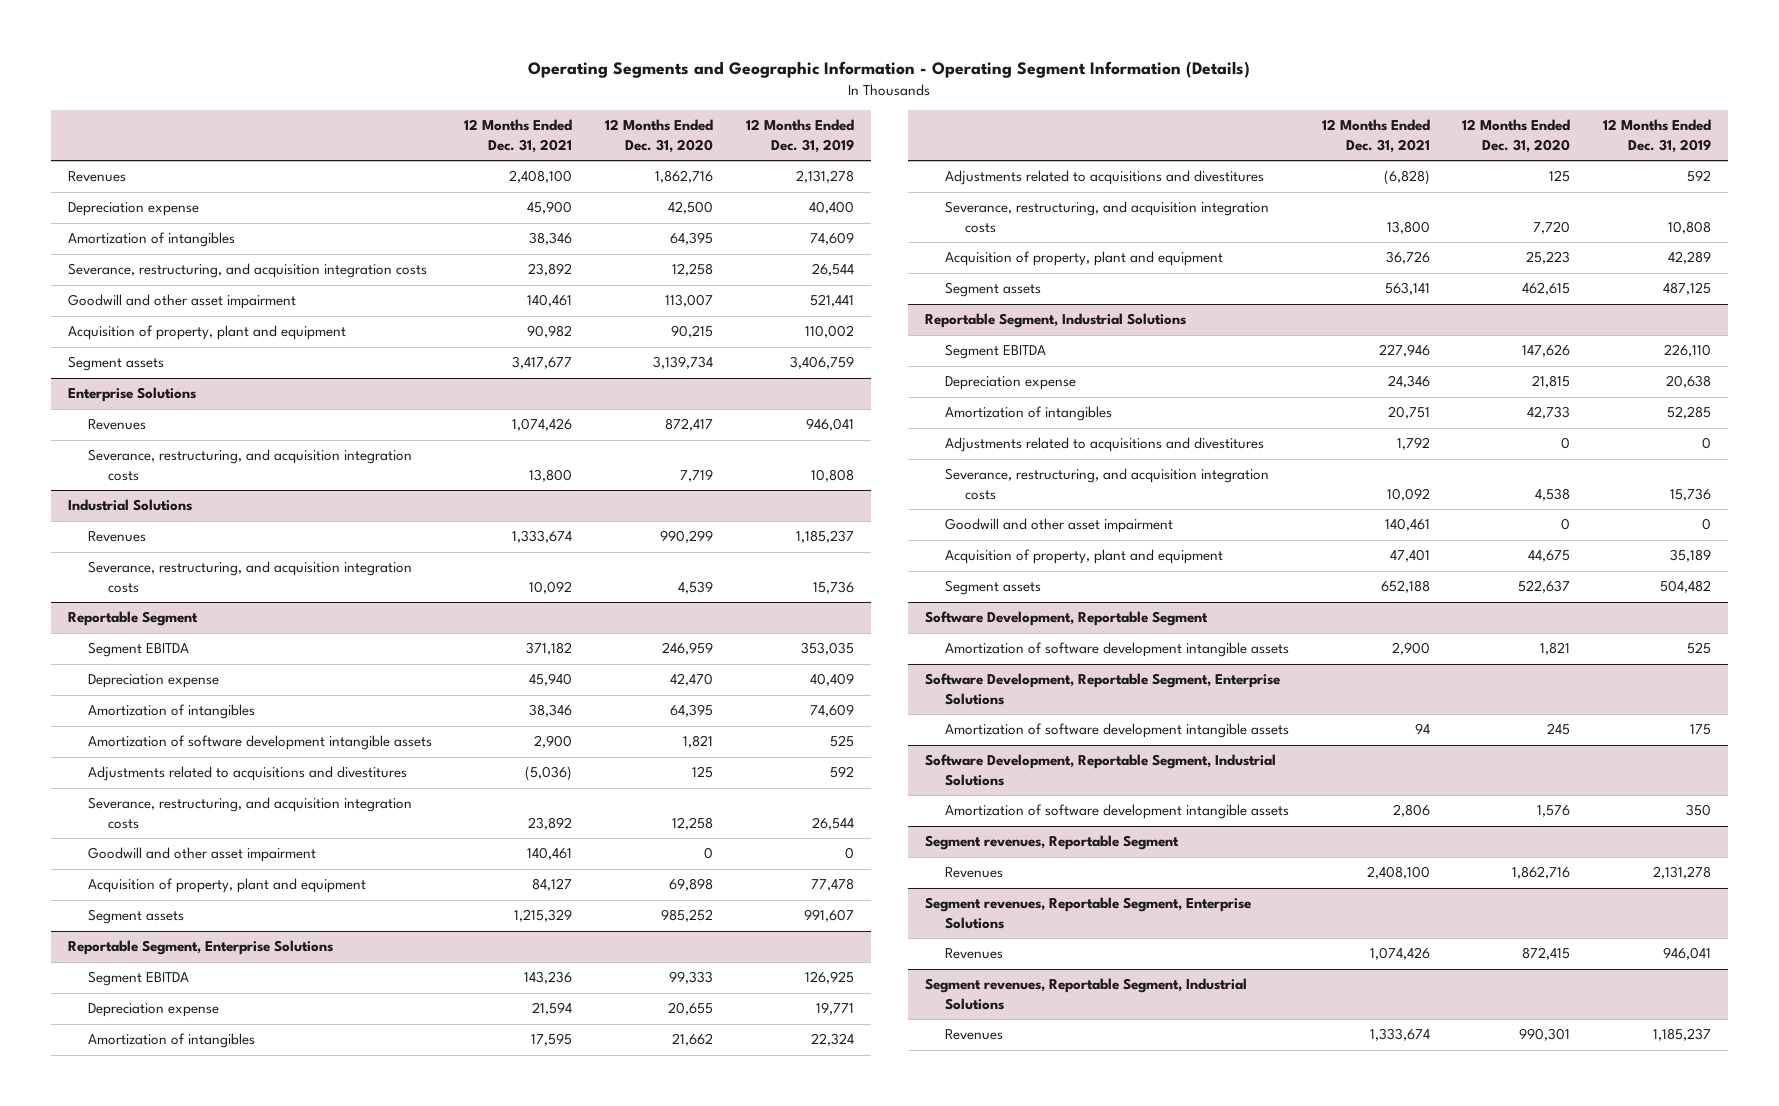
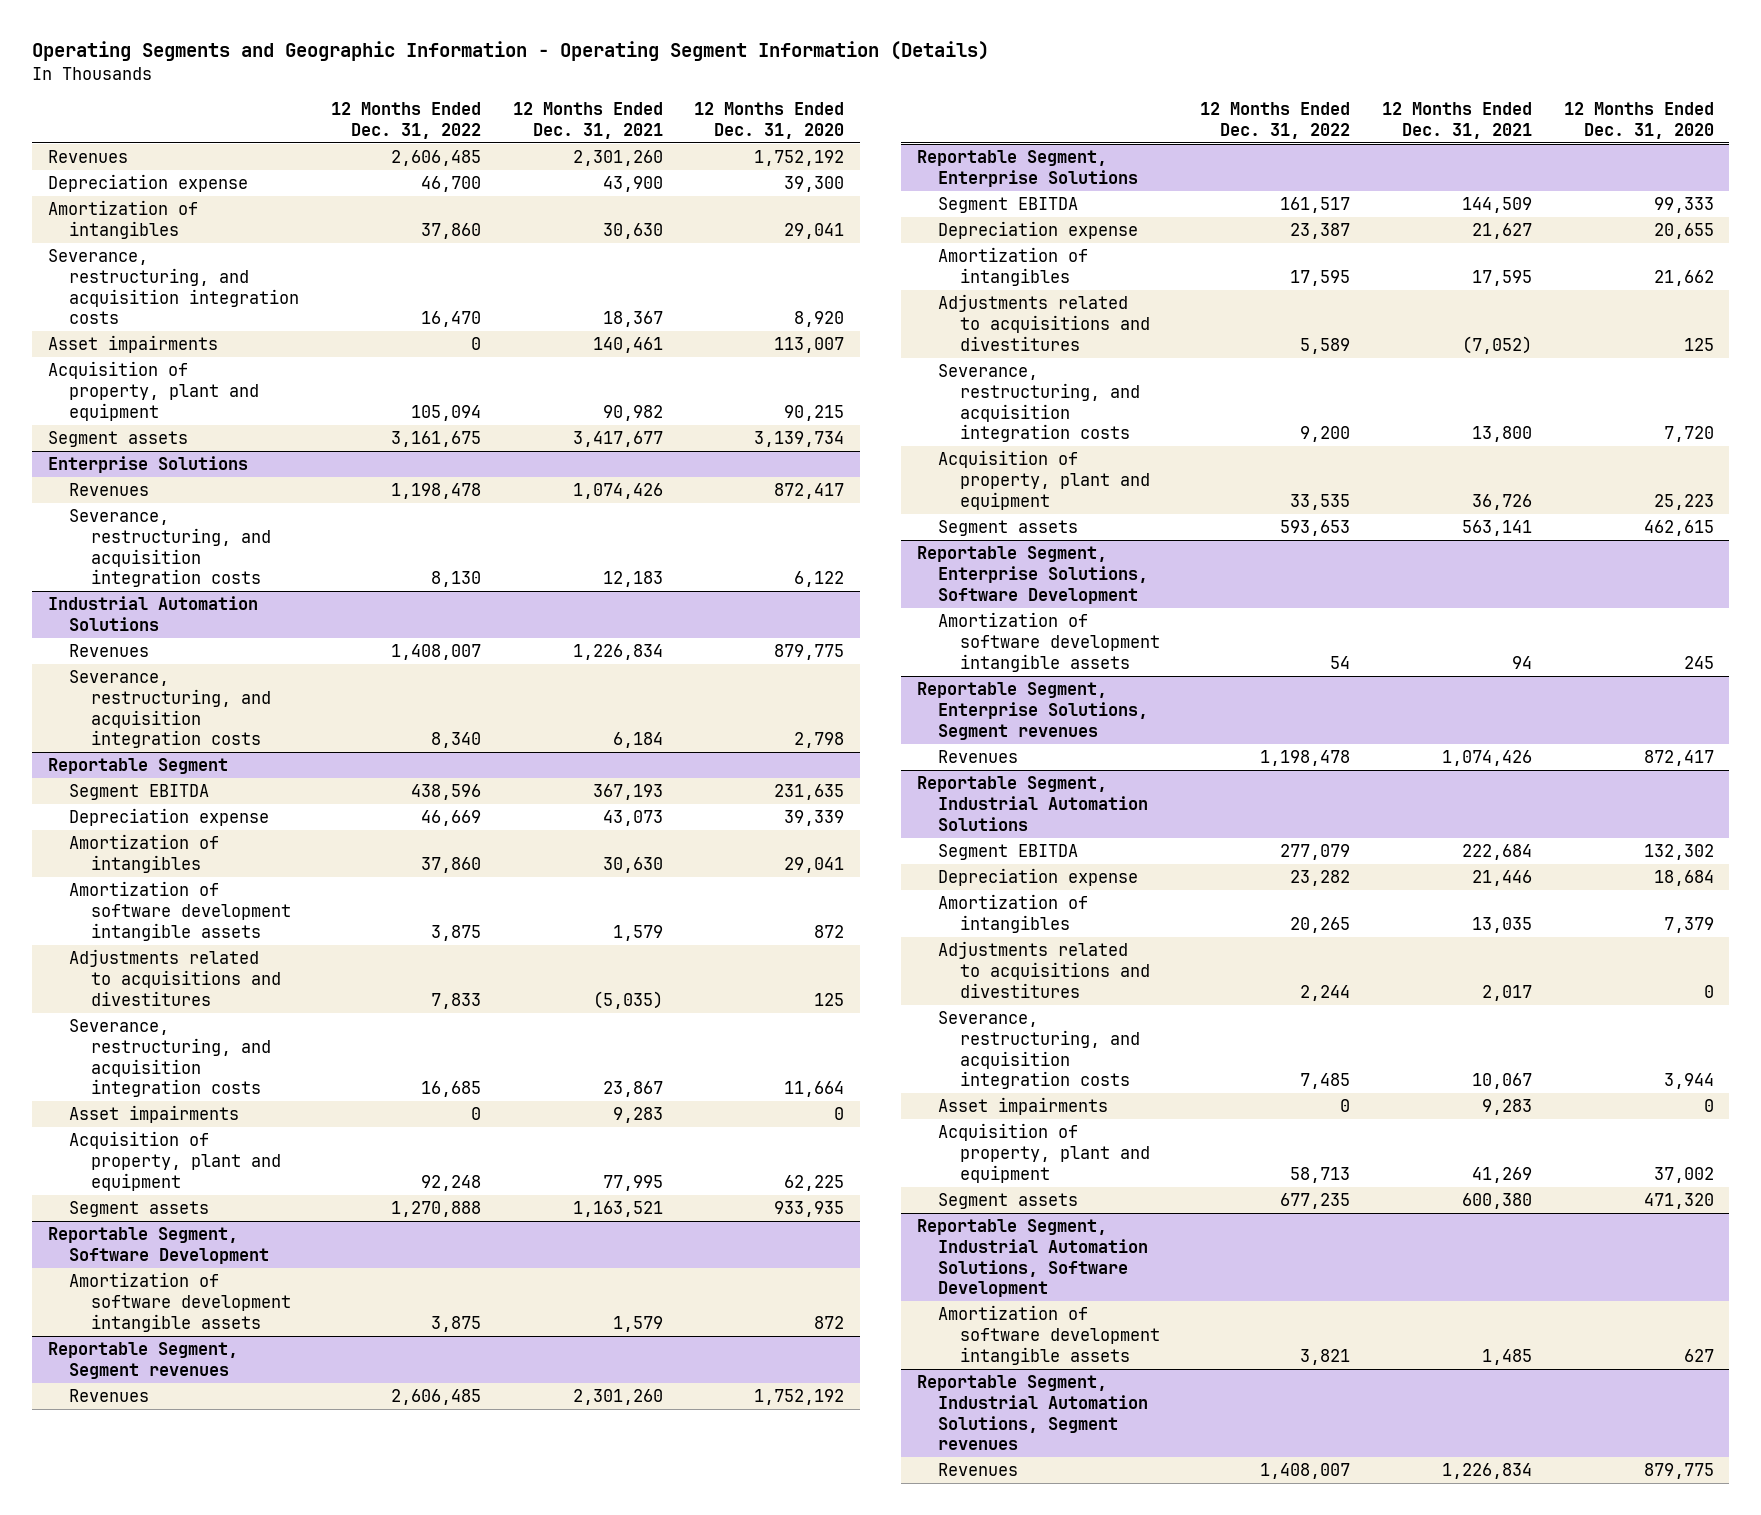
- | 12 Months Ended Dec. 31, 2021 | 12 Months Ended Dec. 31, 2020 | 12 Months Ended Dec. 31, 2019
+ | 12 Months Ended Dec. 31, 2022 | 12 Months Ended Dec. 31, 2021 | 12 Months Ended Dec. 31, 2020
- Revenues | 2,408,100 | 1,862,716 | 2,131,278
- Depreciation expense | 45,900 | 42,500 | 40,400
- Amortization of intangibles | 38,346 | 64,395 | 74,609
- Severance, restructuring, and acquisition integration costs | 23,892 | 12,258 | 26,544
- Goodwill and other asset impairment | 140,461 | 113,007 | 521,441
+ Revenues | 2,606,485 | 2,301,260 | 1,752,192
+ Depreciation expense | 46,700 | 43,900 | 39,300
+ Amortization of intangibles | 37,860 | 30,630 | 29,041
+ Severance, restructuring, and acquisition integration costs | 16,470 | 18,367 | 8,920
+ Asset impairments | 0 | 140,461 | 113,007
@ Enterprise Solutions
- Severance, restructuring, and acquisition integration costs | 13,800 | 7,719 | 10,808
- Industrial Solutions
- Revenues | 1,333,674 | 990,299 | 1,185,237
- Severance, restructuring, and acquisition integration costs | 10,092 | 4,539 | 15,736
@ Enterprise Solutions
+ Severance, restructuring, and acquisition integration costs | 8,130 | 12,183 | 6,122
+ Industrial Automation Solutions
+ Revenues | 1,408,007 | 1,226,834 | 879,775
+ Severance, restructuring, and acquisition integration costs | 8,340 | 6,184 | 2,798
@ Reportable Segment
- Segment EBITDA | 371,182 | 246,959 | 353,035
- Depreciation expense | 45,940 | 42,470 | 40,409
- Amortization of intangibles | 38,346 | 64,395 | 74,609
- Amortization of software development intangible assets | 2,900 | 1,821 | 525
- Adjustments related to acquisitions and divestitures | (5,036) | 125 | 592
- Severance, restructuring, and acquisition integration costs | 23,892 | 12,258 | 26,544
- Goodwill and other asset impairment | 140,461 | 0 | 0
- Acquisition of property, plant and equipment | 84,127 | 69,898 | 77,478
- Segment assets | 1,215,329 | 985,252 | 991,607
+ Segment EBITDA | 438,596 | 367,193 | 231,635
+ Depreciation expense | 46,669 | 43,073 | 39,339
+ Amortization of intangibles | 37,860 | 30,630 | 29,041
+ Amortization of software development intangible assets | 3,875 | 1,579 | 872
+ Adjustments related to acquisitions and divestitures | 7,833 | (5,035) | 125
+ Severance, restructuring, and acquisition integration costs | 16,685 | 23,867 | 11,664
+ Asset impairments | 0 | 9,283 | 0
+ Acquisition of property, plant and equipment | 92,248 | 77,995 | 62,225
+ Segment assets | 1,270,888 | 1,163,521 | 933,935
+ Reportable Segment, Software Development
+ Amortization of software development intangible assets | 3,875 | 1,579 | 872
+ Reportable Segment, Segment revenues
+ Revenues | 2,606,485 | 2,301,260 | 1,752,192
@ Reportable Segment, Enterprise Solutions
- Segment EBITDA | 143,236 | 99,333 | 126,925
- Depreciation expense | 21,594 | 20,655 | 19,771
+ Segment EBITDA | 161,517 | 144,509 | 99,333
+ Depreciation expense | 23,387 | 21,627 | 20,655
- Adjustments related to acquisitions and divestitures | (6,828) | 125 | 592
+ Adjustments related to acquisitions and divestitures | 5,589 | (7,052) | 125
- Reportable Segment, Industrial Solutions
- Segment EBITDA | 227,946 | 147,626 | 226,110
- Depreciation expense | 24,346 | 21,815 | 20,638
- Amortization of intangibles | 20,751 | 42,733 | 52,285
- Adjustments related to acquisitions and divestitures | 1,792 | 0 | 0
- Severance, restructuring, and acquisition integration costs | 10,092 | 4,538 | 15,736
- Goodwill and other asset impairment | 140,461 | 0 | 0
- Acquisition of property, plant and equipment | 47,401 | 44,675 | 35,189
- Segment assets | 652,188 | 522,637 | 504,482
- Software Development, Reportable Segment
- Amortization of software development intangible assets | 2,900 | 1,821 | 525
- Software Development, Reportable Segment, Enterprise Solutions
+ Reportable Segment, Enterprise Solutions, Software Development
- Software Development, Reportable Segment, Industrial Solutions
- Amortization of software development intangible assets | 2,806 | 1,576 | 350
- Segment revenues, Reportable Segment
- Revenues | 2,408,100 | 1,862,716 | 2,131,278
- Segment revenues, Reportable Segment, Enterprise Solutions
- Revenues | 1,074,426 | 872,415 | 946,041
- Segment revenues, Reportable Segment, Industrial Solutions
- Revenues | 1,333,674 | 990,301 | 1,185,237
+ Reportable Segment, Enterprise Solutions, Segment revenues
+ Revenues | 1,198,478 | 1,074,426 | 872,417
+ Reportable Segment, Industrial Automation Solutions
+ Segment EBITDA | 277,079 | 222,684 | 132,302
+ Depreciation expense | 23,282 | 21,446 | 18,684
+ Amortization of intangibles | 20,265 | 13,035 | 7,379
+ Adjustments related to acquisitions and divestitures | 2,244 | 2,017 | 0
+ Severance, restructuring, and acquisition integration costs | 7,485 | 10,067 | 3,944
+ Asset impairments | 0 | 9,283 | 0
+ Acquisition of property, plant and equipment | 58,713 | 41,269 | 37,002
+ Segment assets | 677,235 | 600,380 | 471,320
+ Reportable Segment, Industrial Automation Solutions, Software Development
+ Amortization of software development intangible assets | 3,821 | 1,485 | 627
+ Reportable Segment, Industrial Automation Solutions, Segment revenues
+ Revenues | 1,408,007 | 1,226,834 | 879,775

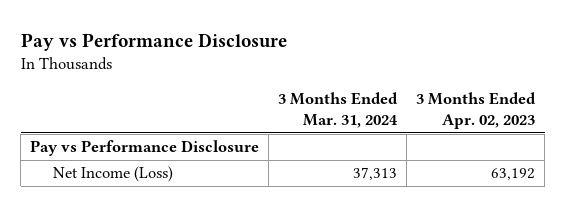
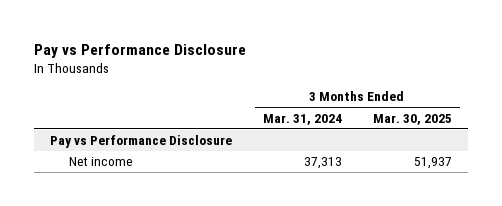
- | 3 Months Ended Mar. 31, 2024 | 3 Months Ended Apr. 02, 2023
+ | 3 Months Ended Mar. 31, 2024 | 3 Months Ended Mar. 30, 2025
- Net Income (Loss) | 37,313 | 63,192
+ Net income | 37,313 | 51,937

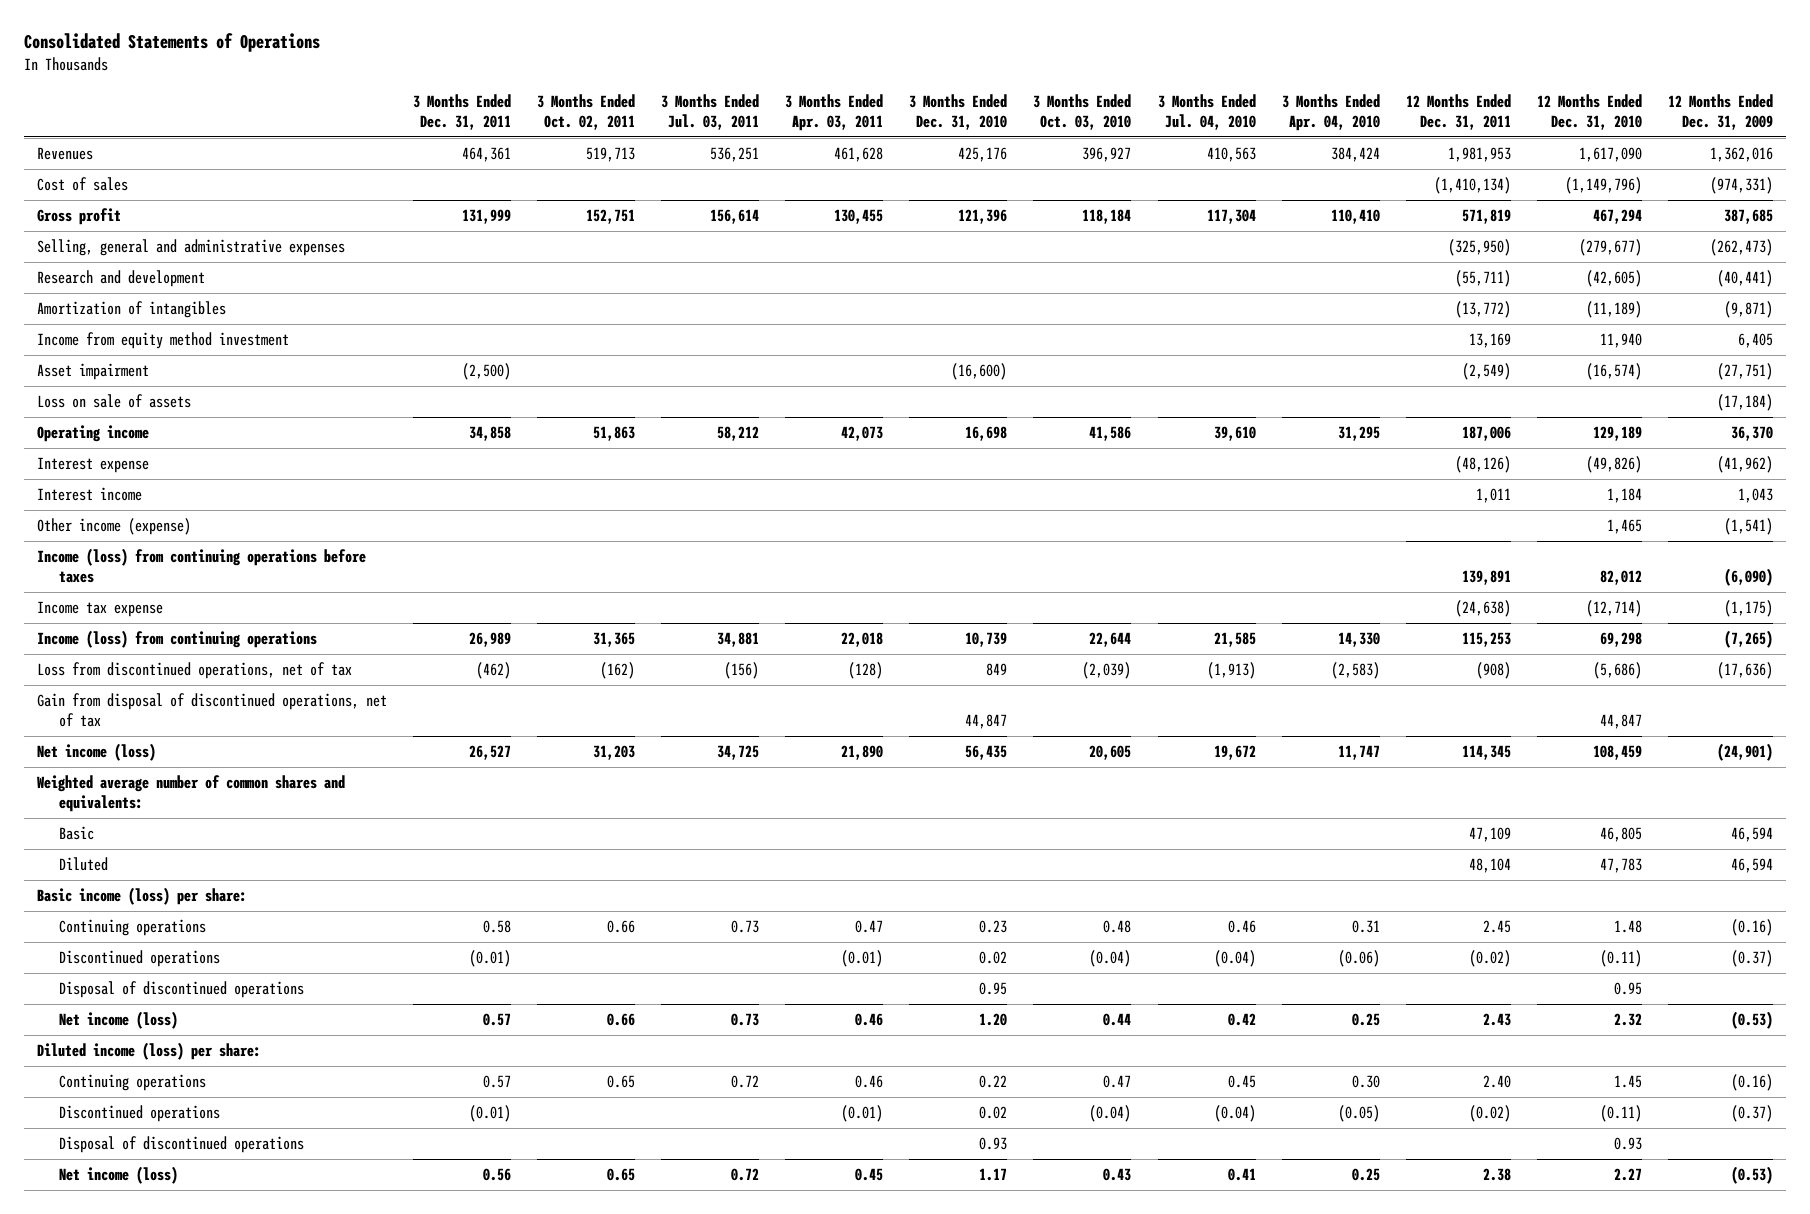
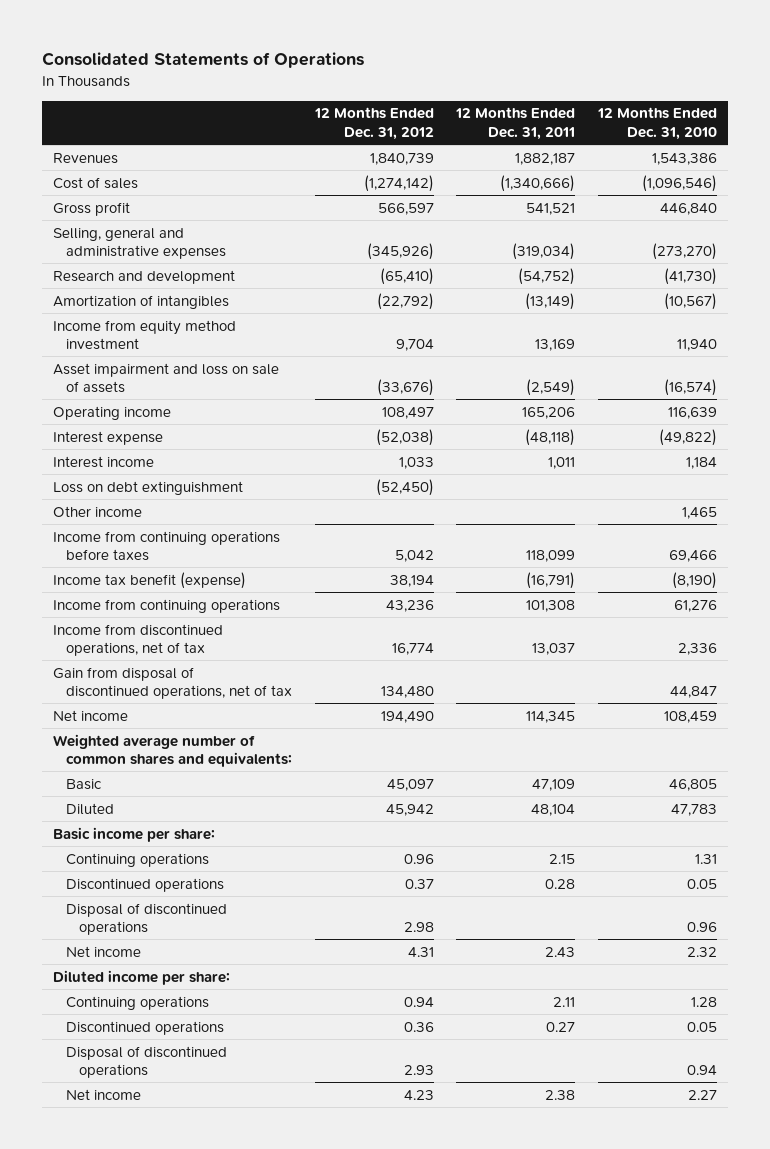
- | 3 Months Ended Dec. 31, 2011 | 3 Months Ended Oct. 02, 2011 | 3 Months Ended Jul. 03, 2011 | 3 Months Ended Apr. 03, 2011 | 3 Months Ended Dec. 31, 2010 | 3 Months Ended Oct. 03, 2010 | 3 Months Ended Jul. 04, 2010 | 3 Months Ended Apr. 04, 2010 | 12 Months Ended Dec. 31, 2011 | 12 Months Ended Dec. 31, 2010 | 12 Months Ended Dec. 31, 2009
+ | 12 Months Ended Dec. 31, 2012 | 12 Months Ended Dec. 31, 2011 | 12 Months Ended Dec. 31, 2010
- Revenues | 464,361 | 519,713 | 536,251 | 461,628 | 425,176 | 396,927 | 410,563 | 384,424 | 1,981,953 | 1,617,090 | 1,362,016
- Cost of sales | | | | | | | | | (1,410,134) | (1,149,796) | (974,331)
- Gross profit | 131,999 | 152,751 | 156,614 | 130,455 | 121,396 | 118,184 | 117,304 | 110,410 | 571,819 | 467,294 | 387,685
- Selling, general and administrative expenses | | | | | | | | | (325,950) | (279,677) | (262,473)
- Research and development | | | | | | | | | (55,711) | (42,605) | (40,441)
- Amortization of intangibles | | | | | | | | | (13,772) | (11,189) | (9,871)
+ Revenues | 1,840,739 | 1,882,187 | 1,543,386
+ Cost of sales | (1,274,142) | (1,340,666) | (1,096,546)
+ Gross profit | 566,597 | 541,521 | 446,840
+ Selling, general and administrative expenses | (345,926) | (319,034) | (273,270)
+ Research and development | (65,410) | (54,752) | (41,730)
+ Amortization of intangibles | (22,792) | (13,149) | (10,567)
- Asset impairment | (2,500) | | | | (16,600) | | | | (2,549) | (16,574) | (27,751)
- Loss on sale of assets | | | | | | | | | | | (17,184)
- Operating income | 34,858 | 51,863 | 58,212 | 42,073 | 16,698 | 41,586 | 39,610 | 31,295 | 187,006 | 129,189 | 36,370
- Interest expense | | | | | | | | | (48,126) | (49,826) | (41,962)
+ Asset impairment and loss on sale of assets | (33,676) | (2,549) | (16,574)
+ Operating income | 108,497 | 165,206 | 116,639
+ Interest expense | (52,038) | (48,118) | (49,822)
- Other income (expense) | | | | | | | | | | 1,465 | (1,541)
- Income (loss) from continuing operations before taxes | | | | | | | | | 139,891 | 82,012 | (6,090)
- Income tax expense | | | | | | | | | (24,638) | (12,714) | (1,175)
- Income (loss) from continuing operations | 26,989 | 31,365 | 34,881 | 22,018 | 10,739 | 22,644 | 21,585 | 14,330 | 115,253 | 69,298 | (7,265)
- Loss from discontinued operations, net of tax | (462) | (162) | (156) | (128) | 849 | (2,039) | (1,913) | (2,583) | (908) | (5,686) | (17,636)
+ Loss on debt extinguishment | (52,450) | |
+ Other income | | | 1,465
+ Income from continuing operations before taxes | 5,042 | 118,099 | 69,466
+ Income tax benefit (expense) | 38,194 | (16,791) | (8,190)
+ Income from continuing operations | 43,236 | 101,308 | 61,276
+ Income from discontinued operations, net of tax | 16,774 | 13,037 | 2,336
- Net income (loss) | 26,527 | 31,203 | 34,725 | 21,890 | 56,435 | 20,605 | 19,672 | 11,747 | 114,345 | 108,459 | (24,901)
+ Net income | 194,490 | 114,345 | 108,459
- Basic income (loss) per share:
- Continuing operations | 0.58 | 0.66 | 0.73 | 0.47 | 0.23 | 0.48 | 0.46 | 0.31 | 2.45 | 1.48 | (0.16)
- Discontinued operations | (0.01) | | | (0.01) | 0.02 | (0.04) | (0.04) | (0.06) | (0.02) | (0.11) | (0.37)
- Disposal of discontinued operations | | | | | 0.95 | | | | | 0.95 |
- Net income (loss) | 0.57 | 0.66 | 0.73 | 0.46 | 1.20 | 0.44 | 0.42 | 0.25 | 2.43 | 2.32 | (0.53)
- Diluted income (loss) per share:
- Continuing operations | 0.57 | 0.65 | 0.72 | 0.46 | 0.22 | 0.47 | 0.45 | 0.30 | 2.40 | 1.45 | (0.16)
- Discontinued operations | (0.01) | | | (0.01) | 0.02 | (0.04) | (0.04) | (0.05) | (0.02) | (0.11) | (0.37)
- Disposal of discontinued operations | | | | | 0.93 | | | | | 0.93 |
- Net income (loss) | 0.56 | 0.65 | 0.72 | 0.45 | 1.17 | 0.43 | 0.41 | 0.25 | 2.38 | 2.27 | (0.53)
+ Basic income per share:
+ Continuing operations | 0.96 | 2.15 | 1.31
+ Discontinued operations | 0.37 | 0.28 | 0.05
+ Disposal of discontinued operations | 2.98 | | 0.96
+ Net income | 4.31 | 2.43 | 2.32
+ Diluted income per share:
+ Continuing operations | 0.94 | 2.11 | 1.28
+ Discontinued operations | 0.36 | 0.27 | 0.05
+ Disposal of discontinued operations | 2.93 | | 0.94
+ Net income | 4.23 | 2.38 | 2.27

